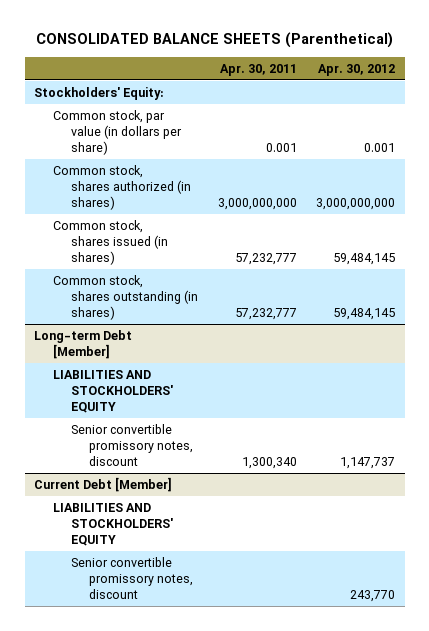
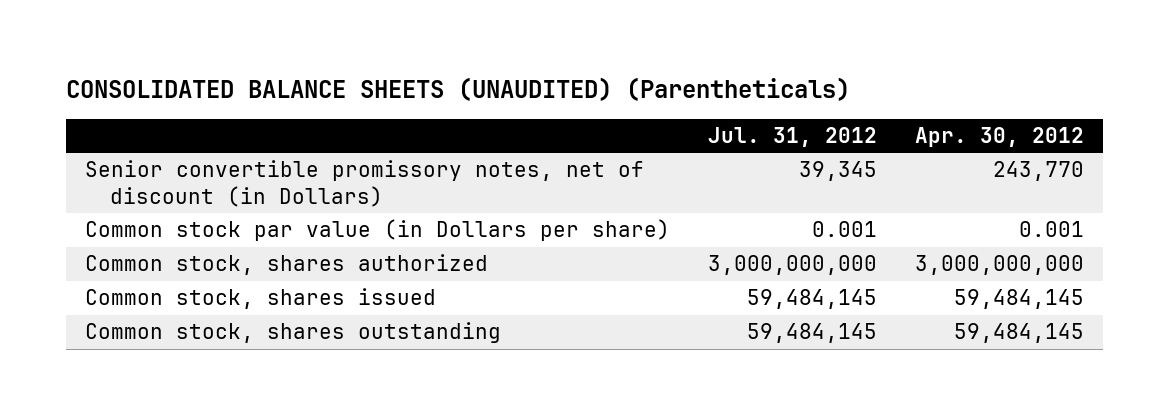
- CONSOLIDATED BALANCE SHEETS (Parenthetical)
+ CONSOLIDATED BALANCE SHEETS (UNAUDITED) (Parentheticals)
- | Apr. 30, 2011 | Apr. 30, 2012
+ | Jul. 31, 2012 | Apr. 30, 2012
- Stockholders' Equity:
- Common stock, par value (in dollars per share) | 0.001 | 0.001
- Common stock, shares authorized (in shares) | 3,000,000,000 | 3,000,000,000
- Common stock, shares issued (in shares) | 57,232,777 | 59,484,145
- Common stock, shares outstanding (in shares) | 57,232,777 | 59,484,145
- Long-term Debt [Member]
- LIABILITIES AND STOCKHOLDERS' EQUITY
- Senior convertible promissory notes, discount | 1,300,340 | 1,147,737
- Current Debt [Member]
- LIABILITIES AND STOCKHOLDERS' EQUITY
- Senior convertible promissory notes, discount | | 243,770
+ Senior convertible promissory notes, net of discount (in Dollars) | 39,345 | 243,770
+ Common stock par value (in Dollars per share) | 0.001 | 0.001
+ Common stock, shares authorized | 3,000,000,000 | 3,000,000,000
+ Common stock, shares issued | 59,484,145 | 59,484,145
+ Common stock, shares outstanding | 59,484,145 | 59,484,145

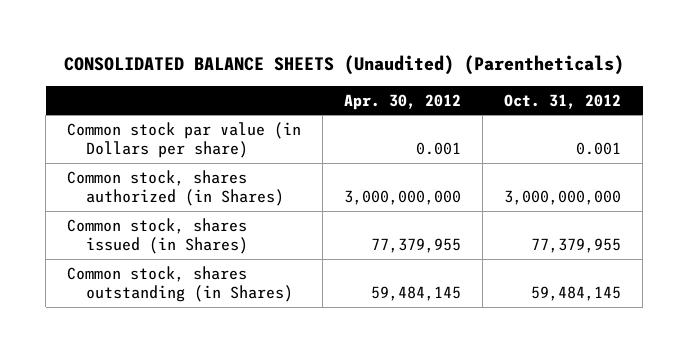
- CONSOLIDATED BALANCE SHEETS (UNAUDITED) (Parentheticals)
+ CONSOLIDATED BALANCE SHEETS (Unaudited) (Parentheticals)
- | Jul. 31, 2012 | Apr. 30, 2012
+ | Apr. 30, 2012 | Oct. 31, 2012
- Senior convertible promissory notes, net of discount (in Dollars) | 39,345 | 243,770
- Common stock, shares authorized | 3,000,000,000 | 3,000,000,000
- Common stock, shares issued | 59,484,145 | 59,484,145
- Common stock, shares outstanding | 59,484,145 | 59,484,145
+ Common stock, shares authorized (in Shares) | 3,000,000,000 | 3,000,000,000
+ Common stock, shares issued (in Shares) | 77,379,955 | 77,379,955
+ Common stock, shares outstanding (in Shares) | 59,484,145 | 59,484,145

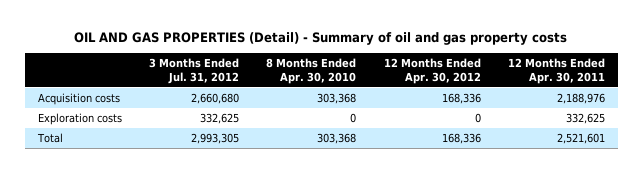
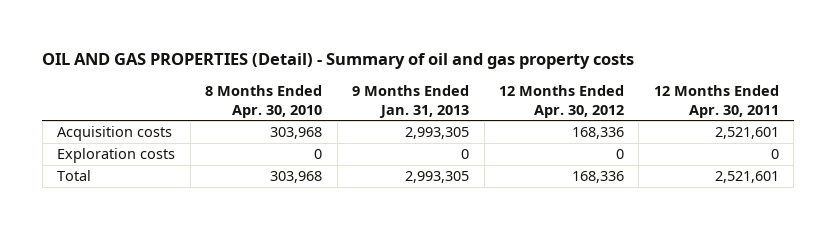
- | 3 Months Ended Jul. 31, 2012 | 8 Months Ended Apr. 30, 2010 | 12 Months Ended Apr. 30, 2012 | 12 Months Ended Apr. 30, 2011
+ | 8 Months Ended Apr. 30, 2010 | 9 Months Ended Jan. 31, 2013 | 12 Months Ended Apr. 30, 2012 | 12 Months Ended Apr. 30, 2011
- Acquisition costs | 2,660,680 | 303,368 | 168,336 | 2,188,976
- Exploration costs | 332,625 | 0 | 0 | 332,625
- Total | 2,993,305 | 303,368 | 168,336 | 2,521,601
+ Acquisition costs | 303,968 | 2,993,305 | 168,336 | 2,521,601
+ Exploration costs | 0 | 0 | 0 | 0
+ Total | 303,968 | 2,993,305 | 168,336 | 2,521,601

